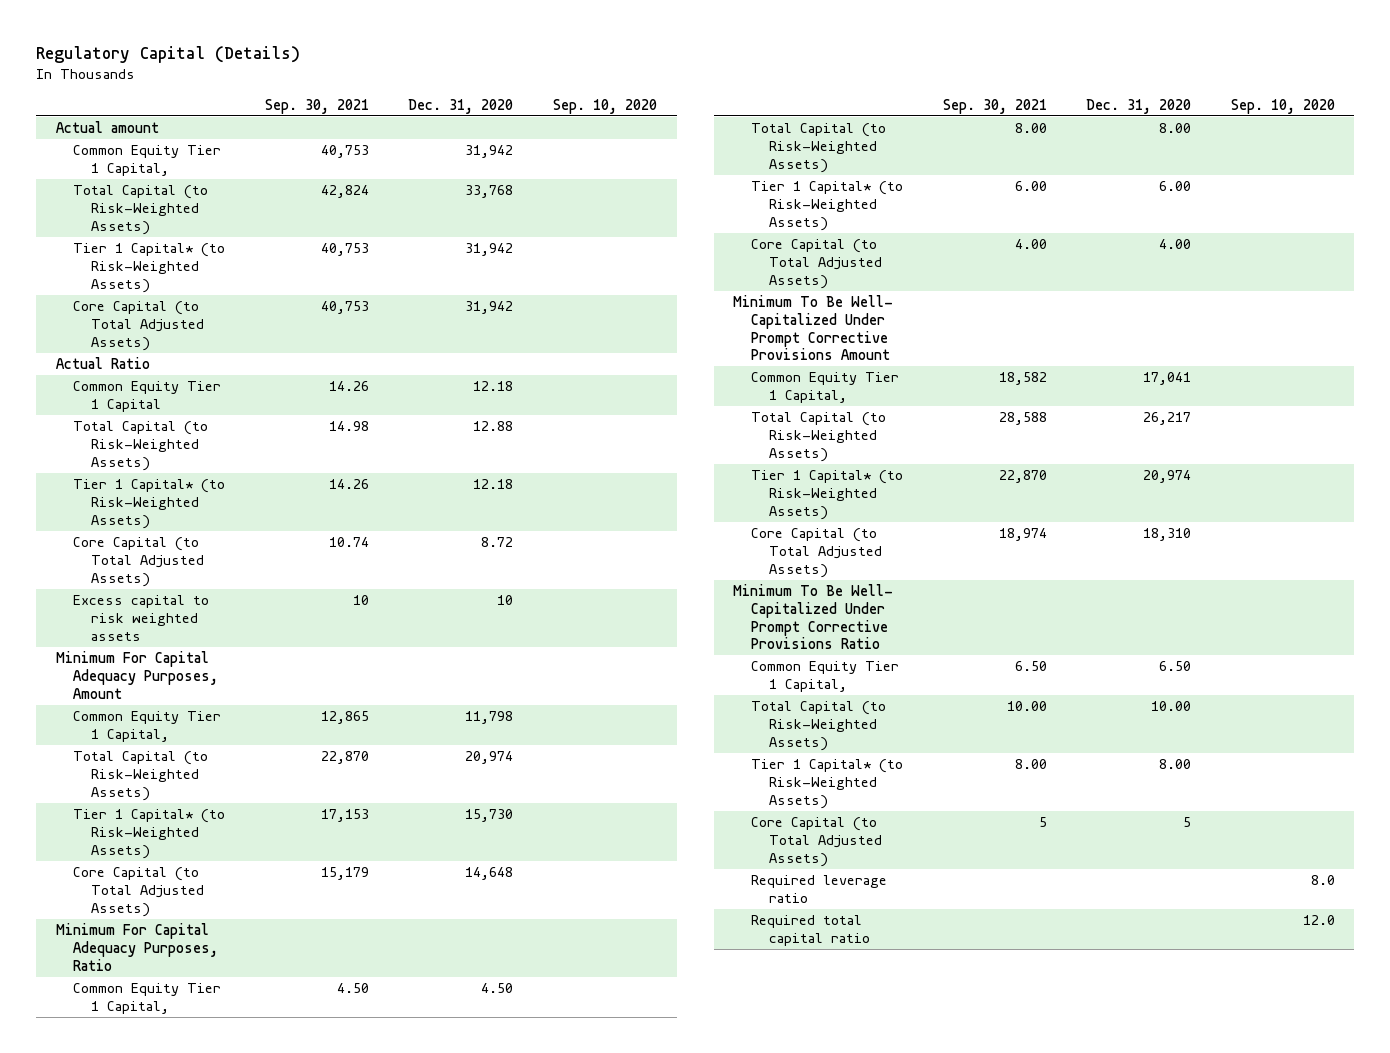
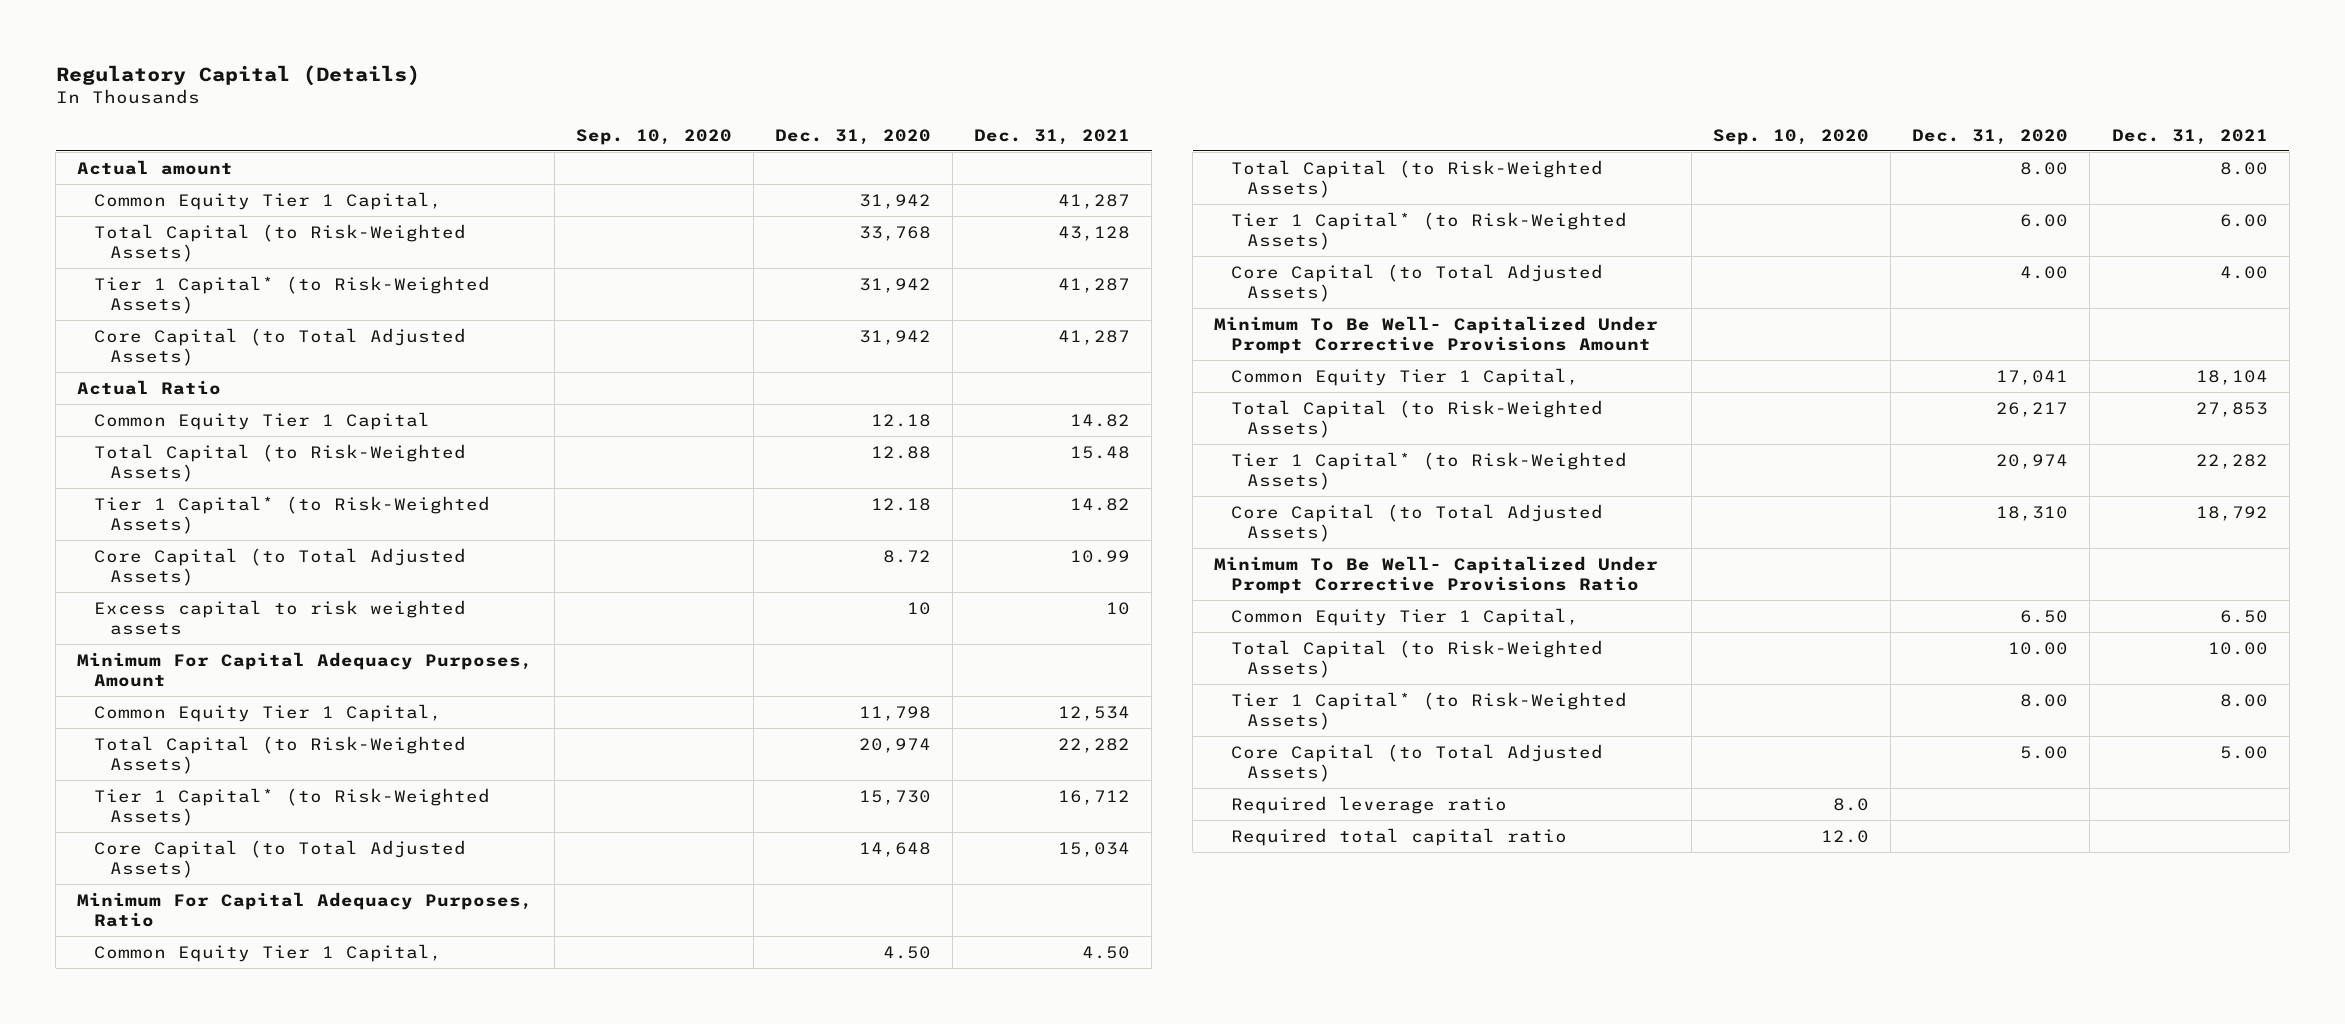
- | Sep. 30, 2021 | Dec. 31, 2020 | Sep. 10, 2020
+ | Sep. 10, 2020 | Dec. 31, 2020 | Dec. 31, 2021
- Core Capital (to Total Adjusted Assets) | 5 | 5 |
+ Core Capital (to Total Adjusted Assets) | | 5.00 | 5.00

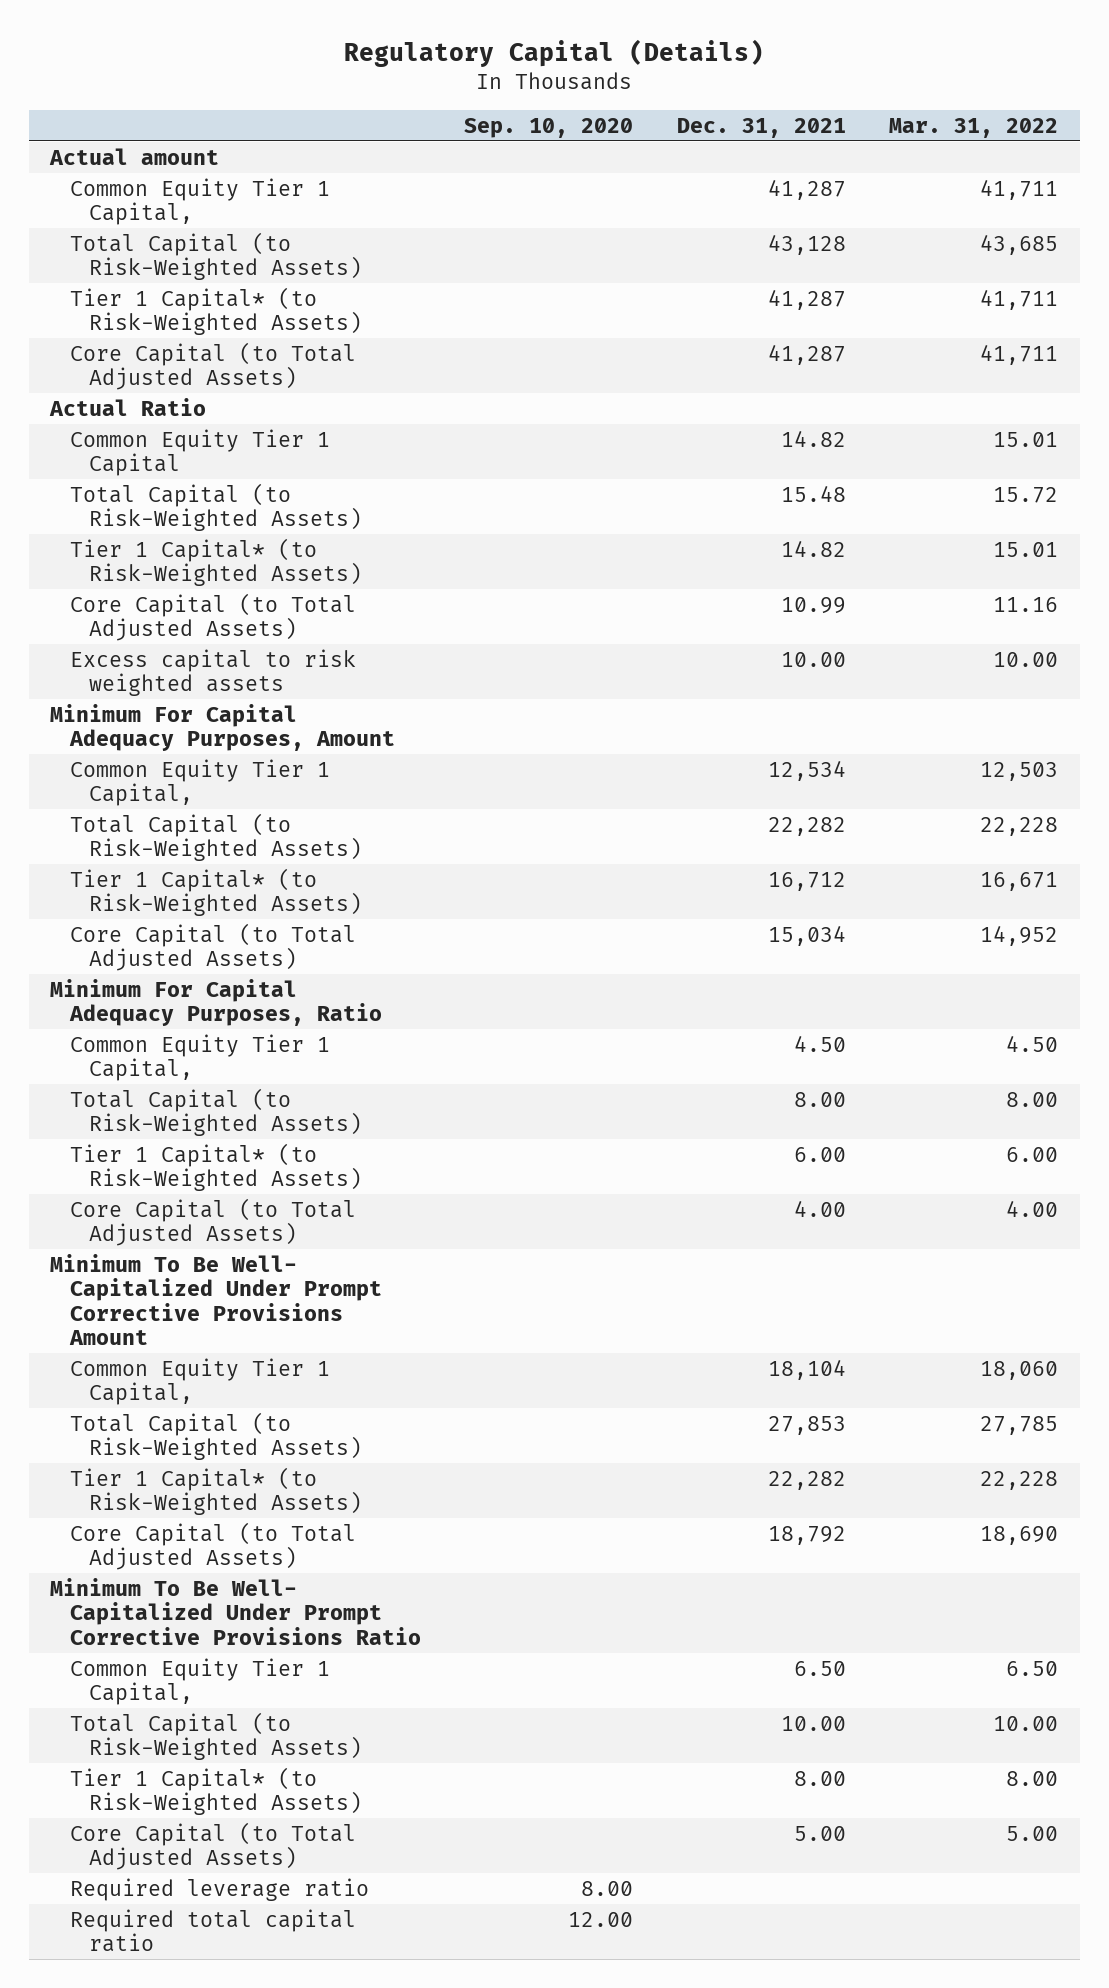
- | Sep. 10, 2020 | Dec. 31, 2020 | Dec. 31, 2021
+ | Sep. 10, 2020 | Dec. 31, 2021 | Mar. 31, 2022
- Excess capital to risk weighted assets | | 10 | 10
+ Excess capital to risk weighted assets | | 10.00 | 10.00
- Required leverage ratio | 8.0 | |
- Required total capital ratio | 12.0 | |
+ Required leverage ratio | 8.00 | |
+ Required total capital ratio | 12.00 | |

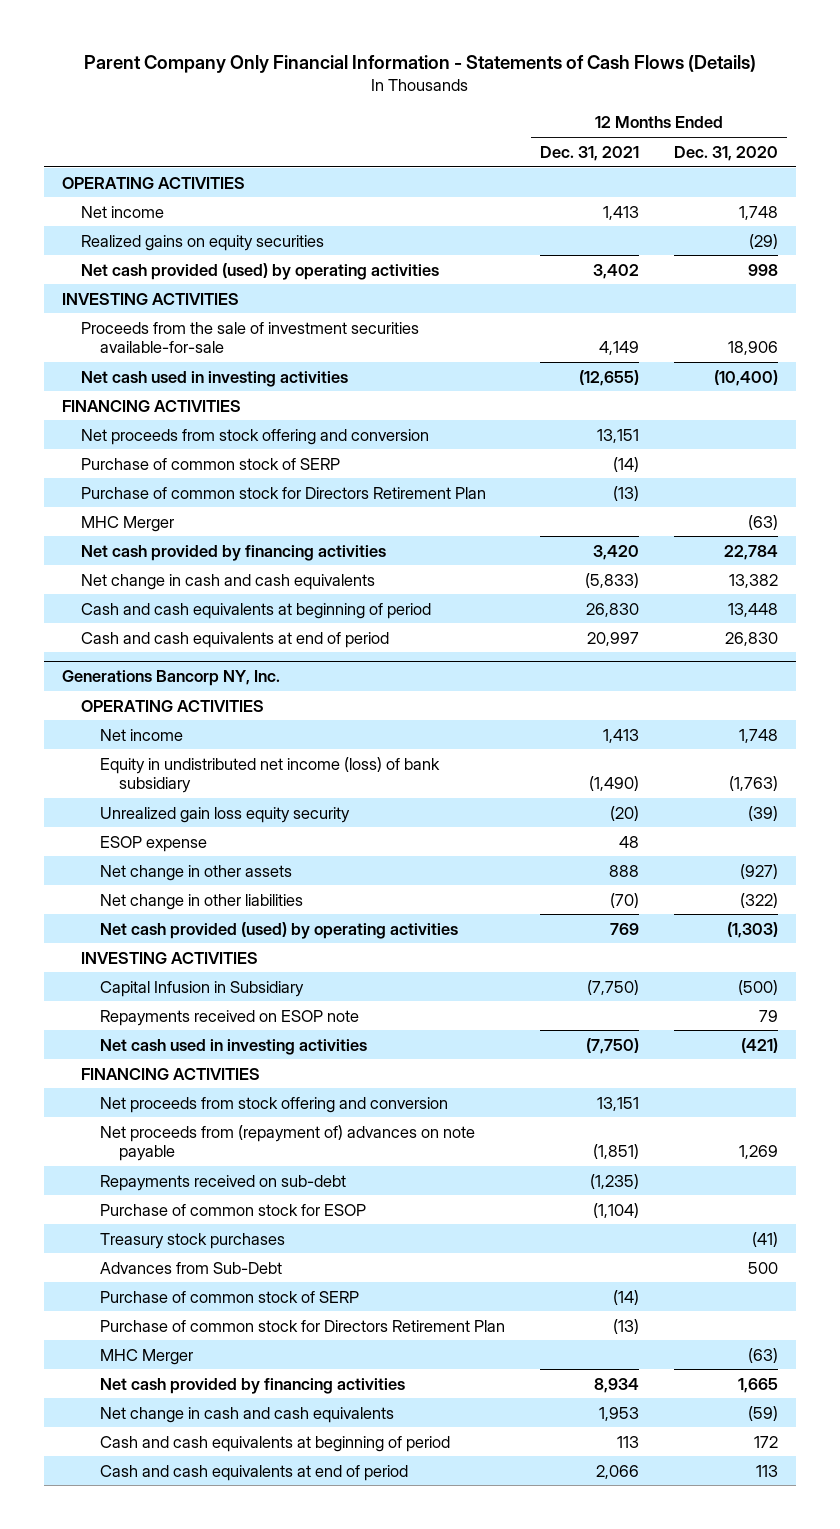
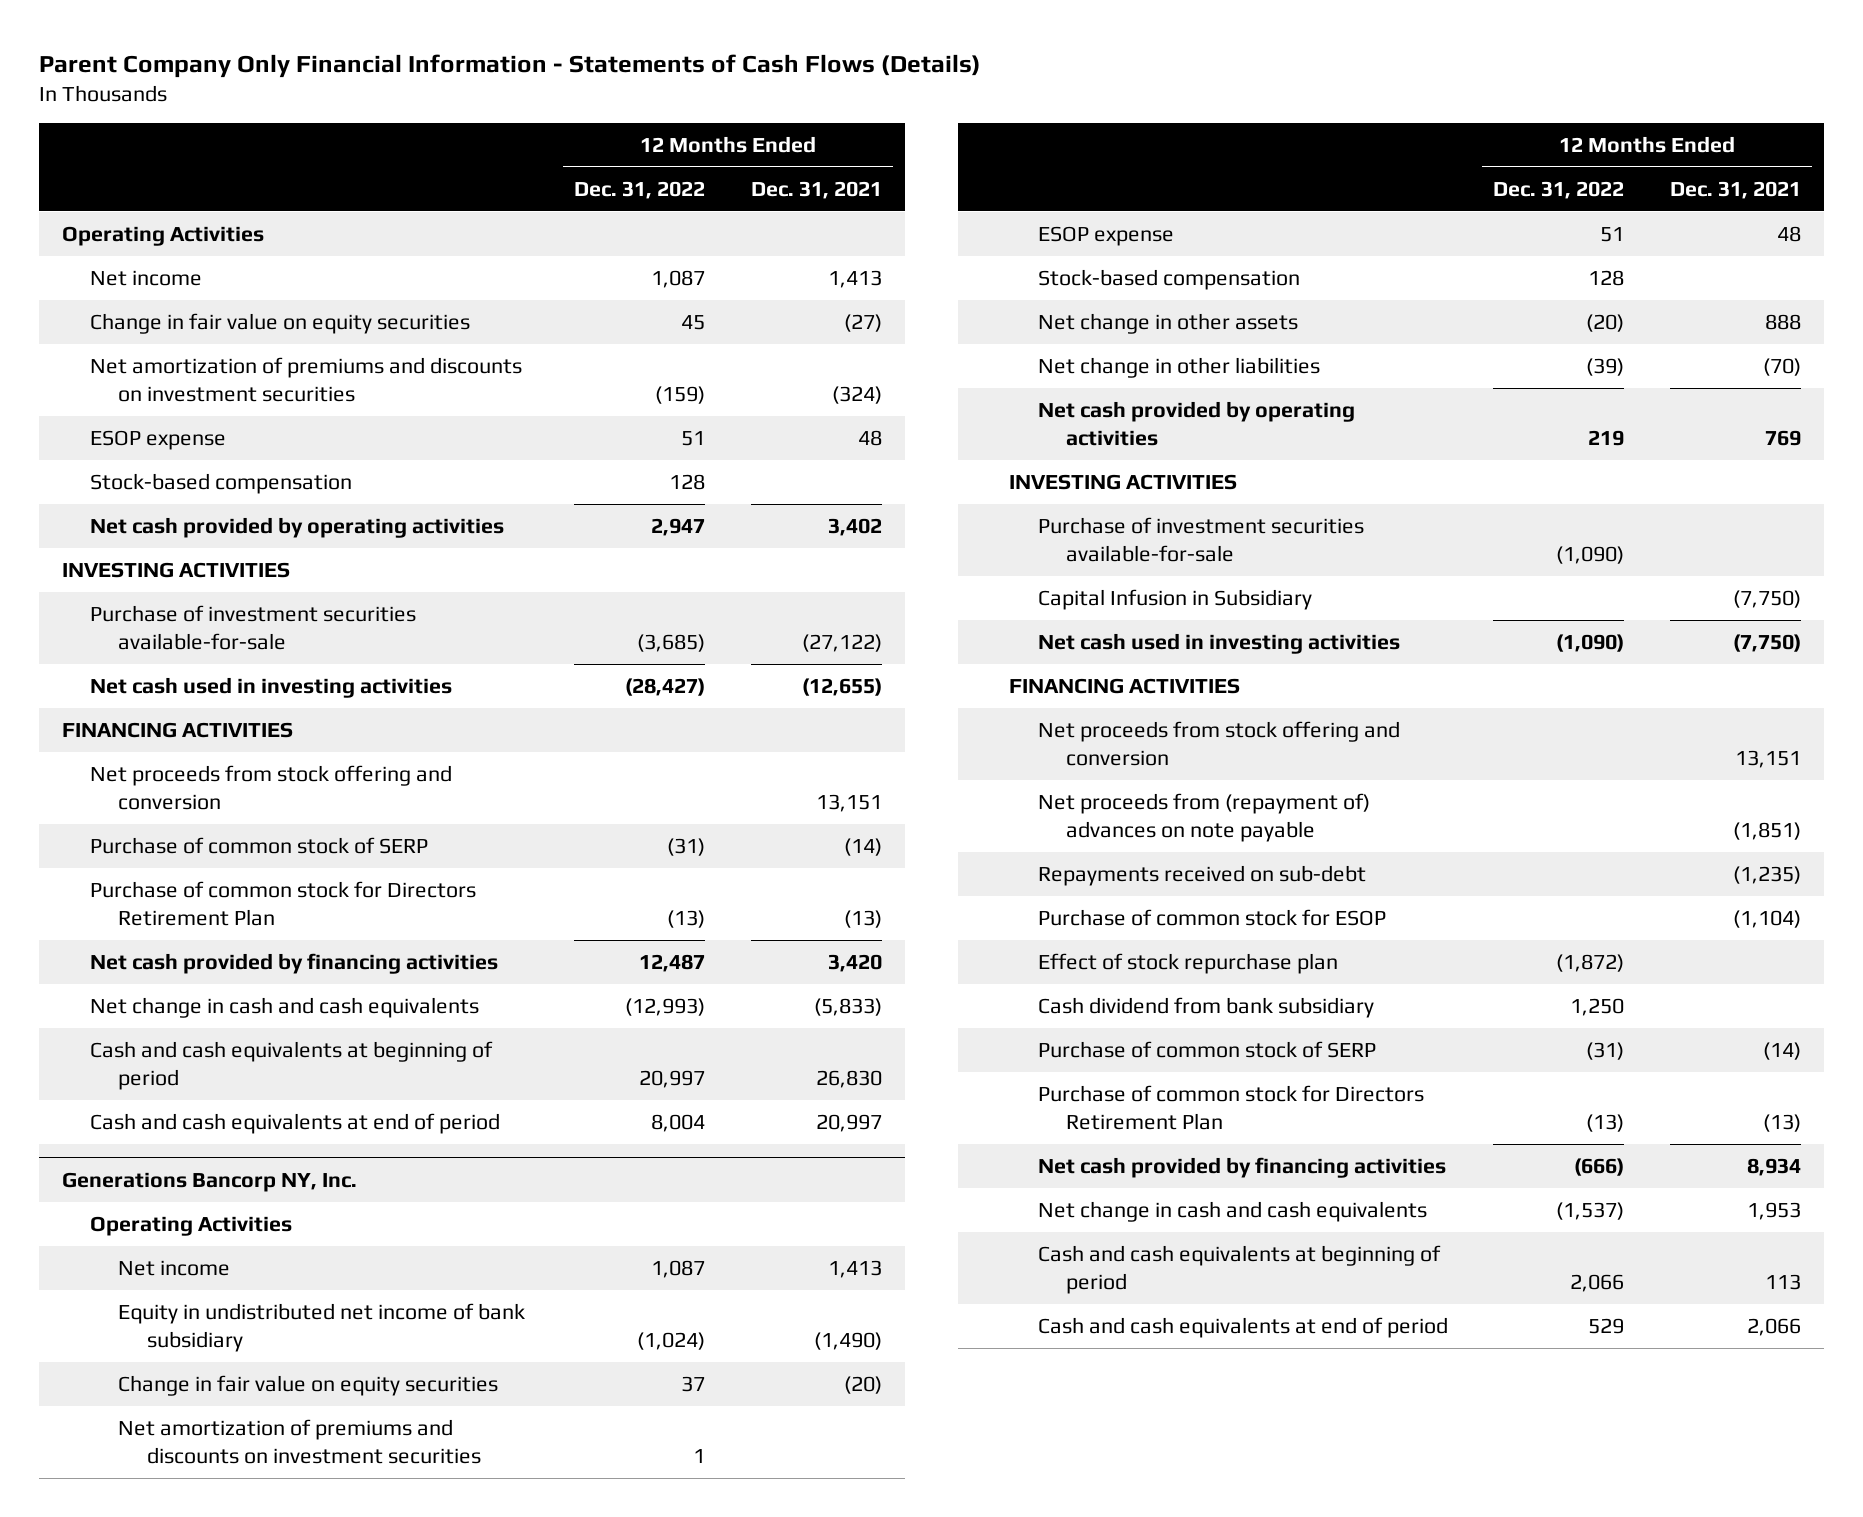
- | 12 Months Ended Dec. 31, 2021 | 12 Months Ended Dec. 31, 2020
+ | 12 Months Ended Dec. 31, 2022 | 12 Months Ended Dec. 31, 2021
- OPERATING ACTIVITIES
+ Operating Activities
- Realized gains on equity securities | | (29)
- Net cash provided (used) by operating activities | 3,402 | 998
+ Change in fair value on equity securities | 45 | (27)
+ Net amortization of premiums and discounts on investment securities | (159) | (324)
+ ESOP expense | 51 | 48
+ Stock-based compensation | 128 |
+ Net cash provided by operating activities | 2,947 | 3,402
- Proceeds from the sale of investment securities available-for-sale | 4,149 | 18,906
+ Purchase of investment securities available-for-sale | (3,685) | (27,122)
- MHC Merger | | (63)
@ Generations Bancorp NY, Inc.
- OPERATING ACTIVITIES
+ Operating Activities
- Equity in undistributed net income (loss) of bank subsidiary | (1,490) | (1,763)
- Unrealized gain loss equity security | (20) | (39)
+ Equity in undistributed net income of bank subsidiary | (1,024) | (1,490)
+ Change in fair value on equity securities | 37 | (20)
+ Net amortization of premiums and discounts on investment securities | 1 |
+ Stock-based compensation | 128 |
- Net cash provided (used) by operating activities | 769 | (1,303)
+ Net cash provided by operating activities | 219 | 769
+ Purchase of investment securities available-for-sale | (1,090) |
- Repayments received on ESOP note | | 79
- Treasury stock purchases | | (41)
- Advances from Sub-Debt | | 500
+ Effect of stock repurchase plan | (1,872) |
+ Cash dividend from bank subsidiary | 1,250 |
- MHC Merger | | (63)

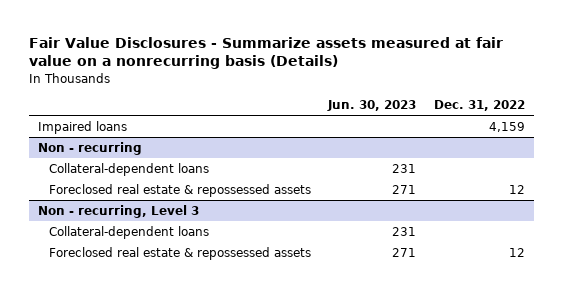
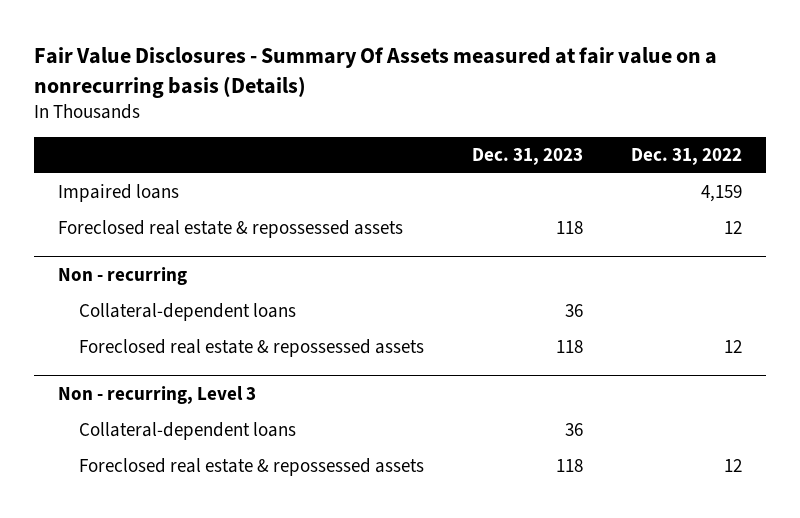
- Fair Value Disclosures - Summarize assets measured at fair value on a nonrecurring basis (Details)
+ Fair Value Disclosures - Summary Of Assets measured at fair value on a nonrecurring basis (Details)
- | Jun. 30, 2023 | Dec. 31, 2022
+ | Dec. 31, 2023 | Dec. 31, 2022
+ Foreclosed real estate & repossessed assets | 118 | 12

